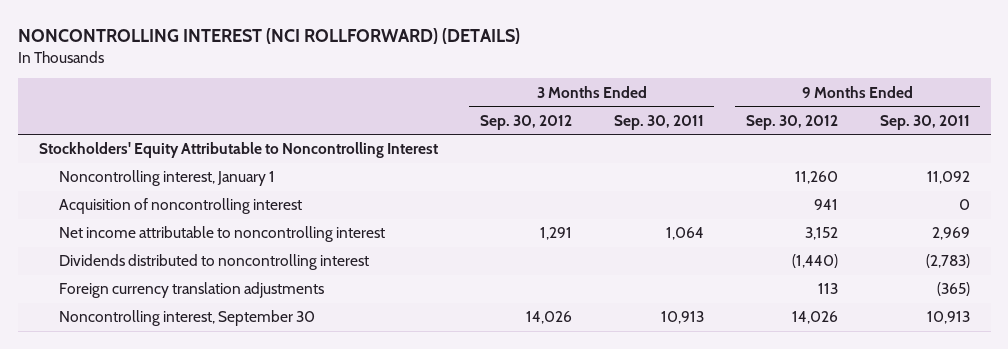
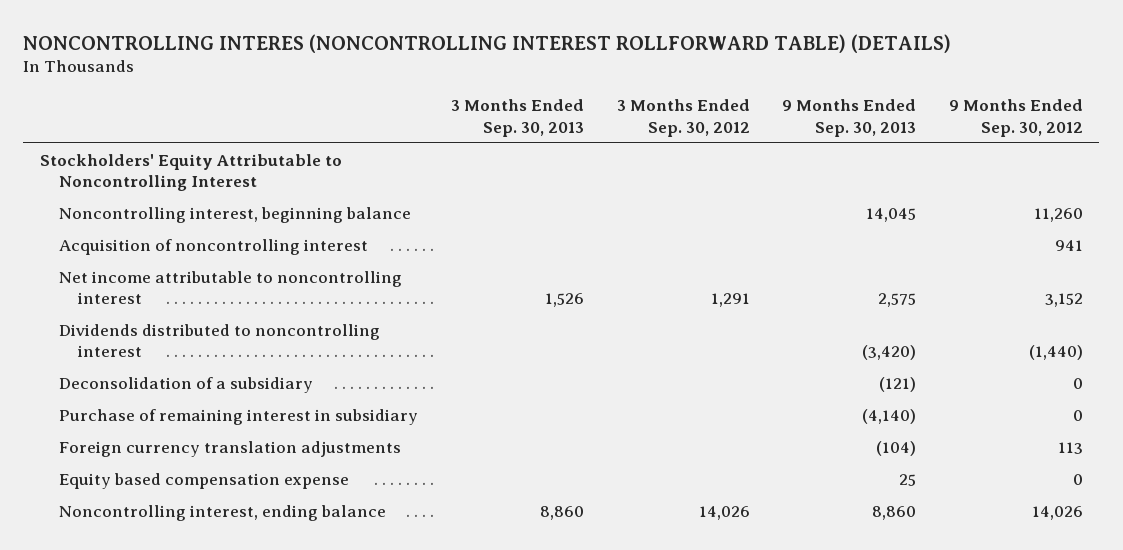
- NONCONTROLLING INTEREST (NCI ROLLFORWARD) (DETAILS)
+ NONCONTROLLING INTERES (NONCONTROLLING INTEREST ROLLFORWARD TABLE) (DETAILS)
- | 3 Months Ended Sep. 30, 2012 | 3 Months Ended Sep. 30, 2011 | 9 Months Ended Sep. 30, 2012 | 9 Months Ended Sep. 30, 2011
+ | 3 Months Ended Sep. 30, 2013 | 3 Months Ended Sep. 30, 2012 | 9 Months Ended Sep. 30, 2013 | 9 Months Ended Sep. 30, 2012
- Noncontrolling interest, January 1 | | | 11,260 | 11,092
+ Noncontrolling interest, beginning balance | | | 14,045 | 11,260
+ Deconsolidation of a subsidiary | | | (121) | 0
+ Purchase of remaining interest in subsidiary | | | (4,140) | 0
- Noncontrolling interest, September 30 | 14,026 | 10,913 | 14,026 | 10,913
+ Equity based compensation expense | | | 25 | 0
+ Noncontrolling interest, ending balance | 8,860 | 14,026 | 8,860 | 14,026

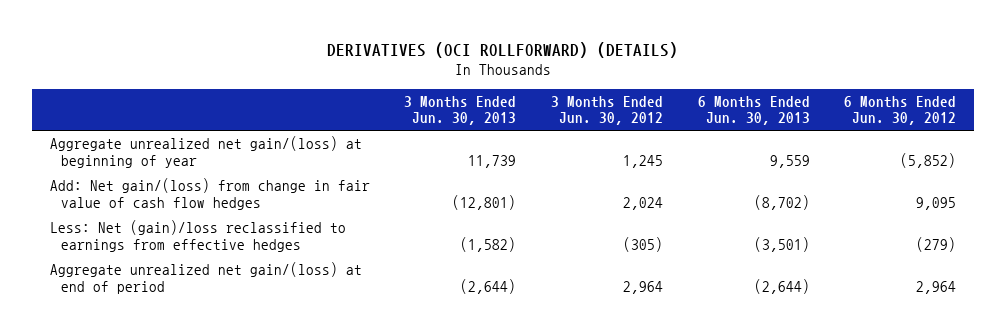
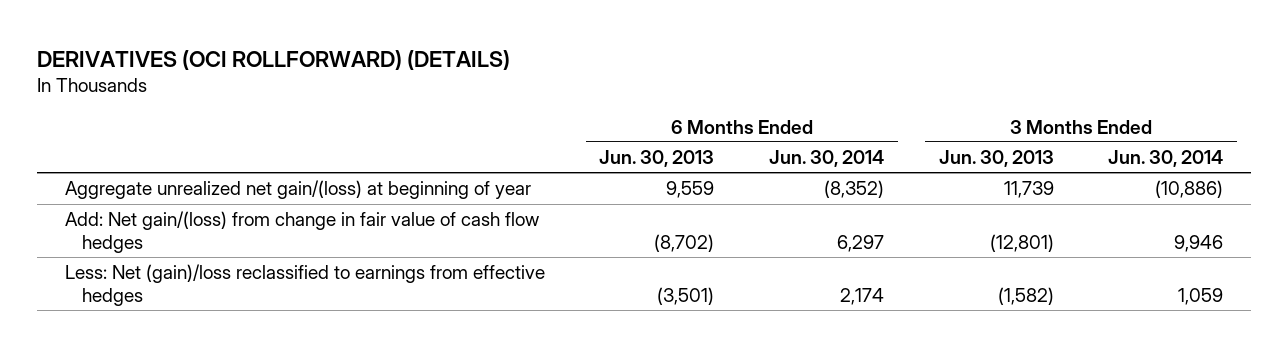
- | 3 Months Ended Jun. 30, 2013 | 3 Months Ended Jun. 30, 2012 | 6 Months Ended Jun. 30, 2013 | 6 Months Ended Jun. 30, 2012
+ | 6 Months Ended Jun. 30, 2013 | 6 Months Ended Jun. 30, 2014 | 3 Months Ended Jun. 30, 2013 | 3 Months Ended Jun. 30, 2014
- Aggregate unrealized net gain/(loss) at end of period | (2,644) | 2,964 | (2,644) | 2,964

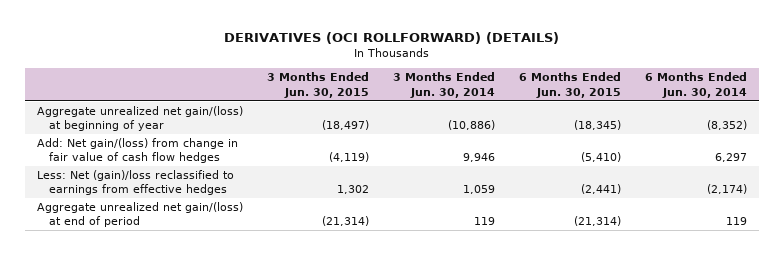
- | 6 Months Ended Jun. 30, 2013 | 6 Months Ended Jun. 30, 2014 | 3 Months Ended Jun. 30, 2013 | 3 Months Ended Jun. 30, 2014
+ | 3 Months Ended Jun. 30, 2015 | 3 Months Ended Jun. 30, 2014 | 6 Months Ended Jun. 30, 2015 | 6 Months Ended Jun. 30, 2014
- Less: Net (gain)/loss reclassified to earnings from effective hedges | (3,501) | 2,174 | (1,582) | 1,059
+ Less: Net (gain)/loss reclassified to earnings from effective hedges | 1,302 | 1,059 | (2,441) | (2,174)
+ Aggregate unrealized net gain/(loss) at end of period | (21,314) | 119 | (21,314) | 119

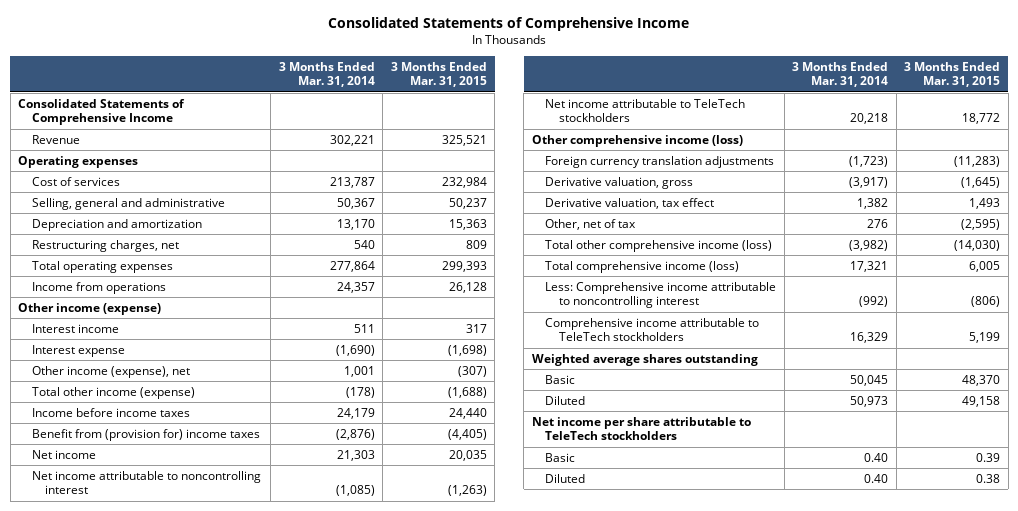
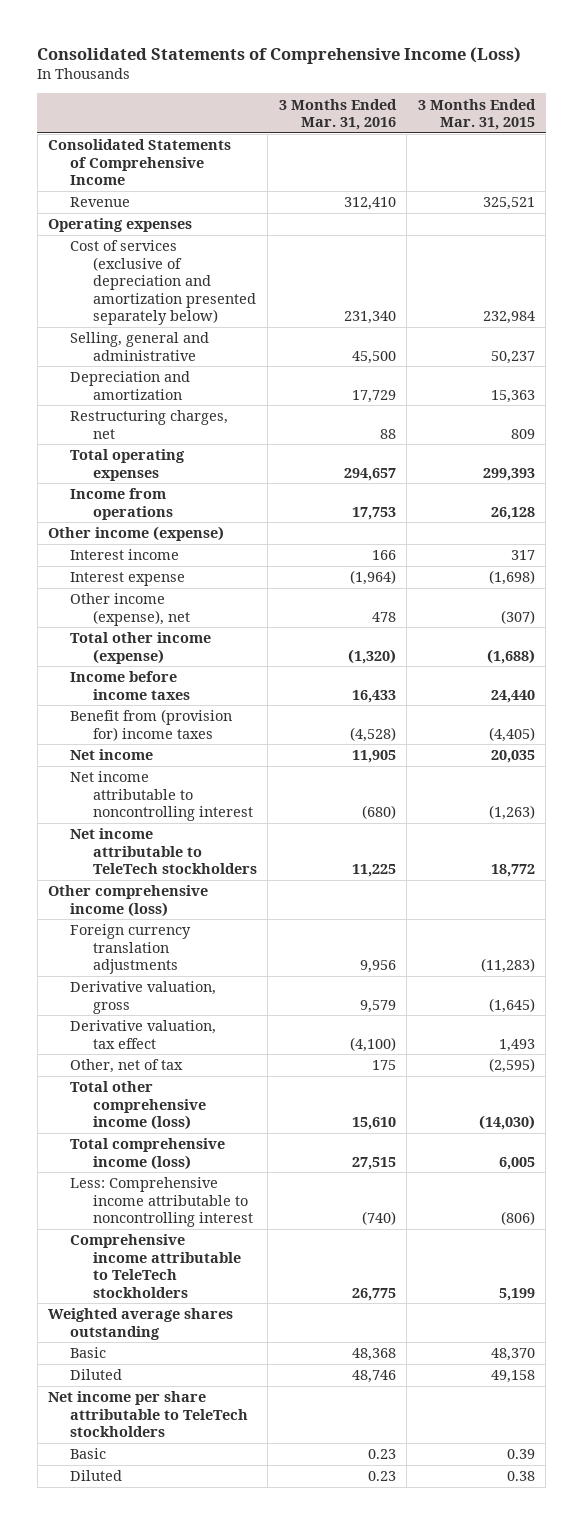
- Consolidated Statements of Comprehensive Income
+ Consolidated Statements of Comprehensive Income (Loss)
- | 3 Months Ended Mar. 31, 2014 | 3 Months Ended Mar. 31, 2015
+ | 3 Months Ended Mar. 31, 2016 | 3 Months Ended Mar. 31, 2015
- Cost of services | 213,787 | 232,984
+ Cost of services (exclusive of depreciation and amortization presented separately below) | 231,340 | 232,984

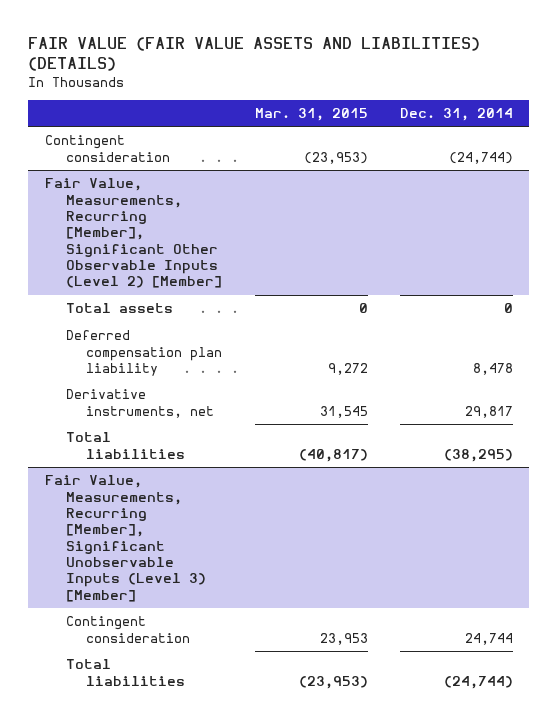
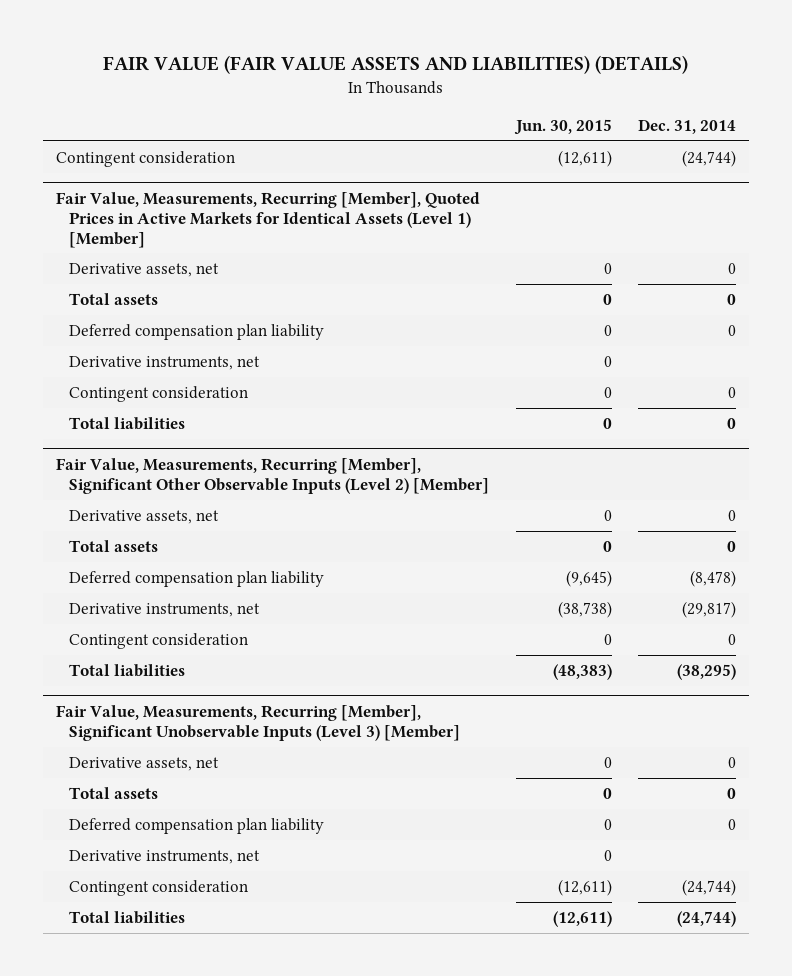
- | Mar. 31, 2015 | Dec. 31, 2014
+ | Jun. 30, 2015 | Dec. 31, 2014
+ Fair Value, Measurements, Recurring [Member], Quoted Prices in Active Markets for Identical Assets (Level 1) [Member]
+ Derivative assets, net | 0 | 0
+ Total assets | 0 | 0
+ Deferred compensation plan liability | 0 | 0
+ Derivative instruments, net | 0 |
+ Contingent consideration | 0 | 0
+ Total liabilities | 0 | 0
@ Fair Value, Measurements, Recurring [Member], Significant Other Observable Inputs (Level 2) [Member]
+ Derivative assets, net | 0 | 0
- Deferred compensation plan liability | 9,272 | 8,478
- Derivative instruments, net | 31,545 | 29,817
+ Deferred compensation plan liability | (9,645) | (8,478)
+ Derivative instruments, net | (38,738) | (29,817)
+ Contingent consideration | 0 | 0
@ Fair Value, Measurements, Recurring [Member], Significant Unobservable Inputs (Level 3) [Member]
- Contingent consideration | 23,953 | 24,744
+ Derivative assets, net | 0 | 0
+ Total assets | 0 | 0
+ Deferred compensation plan liability | 0 | 0
+ Derivative instruments, net | 0 |
+ Contingent consideration | (12,611) | (24,744)

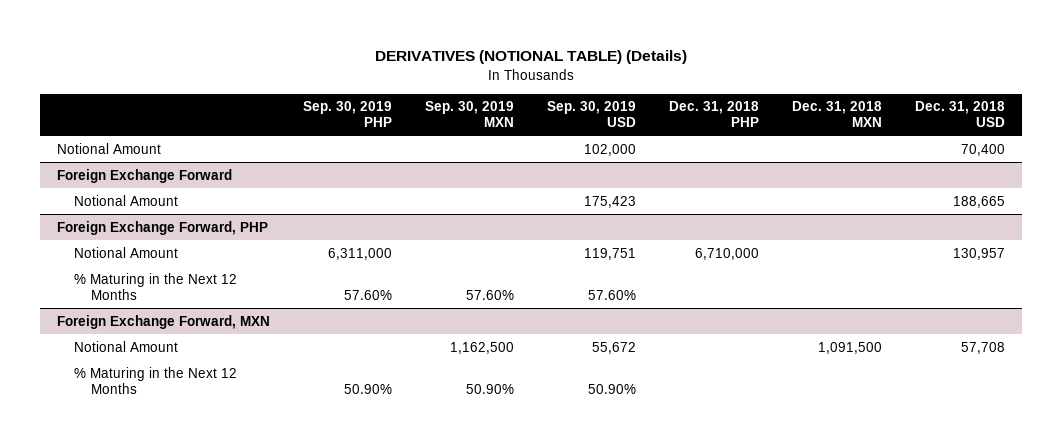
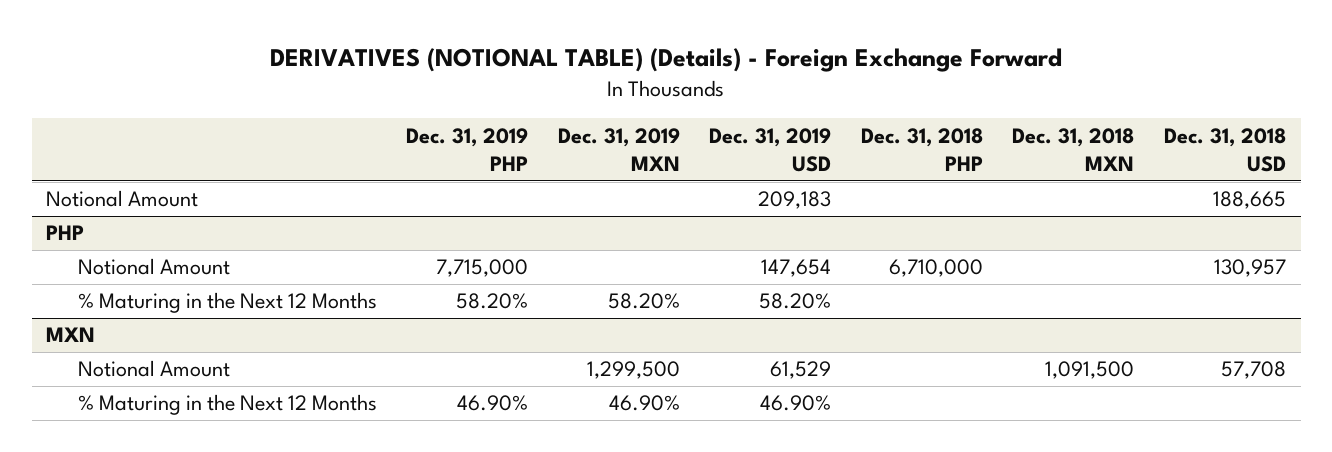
- DERIVATIVES (NOTIONAL TABLE) (Details)
+ DERIVATIVES (NOTIONAL TABLE) (Details) - Foreign Exchange Forward
- | Sep. 30, 2019 PHP | Sep. 30, 2019 MXN | Sep. 30, 2019 USD | Dec. 31, 2018 PHP | Dec. 31, 2018 MXN | Dec. 31, 2018 USD
+ | Dec. 31, 2019 PHP | Dec. 31, 2019 MXN | Dec. 31, 2019 USD | Dec. 31, 2018 PHP | Dec. 31, 2018 MXN | Dec. 31, 2018 USD
- Notional Amount | | | 102,000 | | | 70,400
- Foreign Exchange Forward
- Foreign Exchange Forward, PHP
+ PHP
- Foreign Exchange Forward, MXN
+ MXN

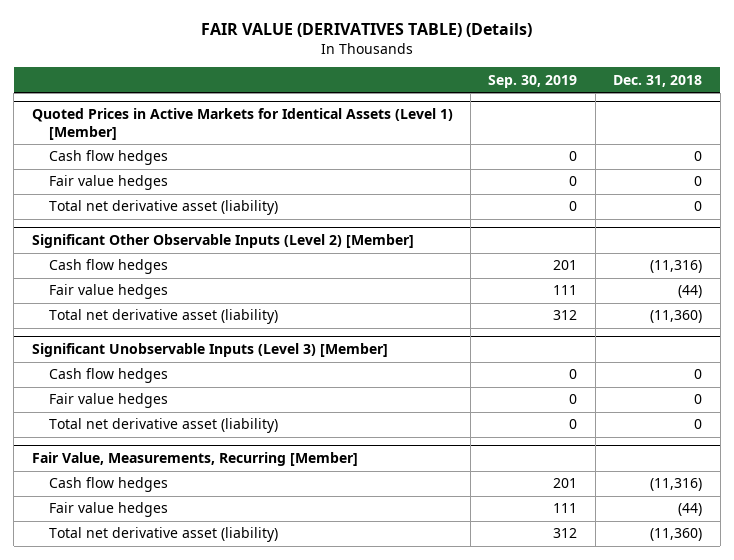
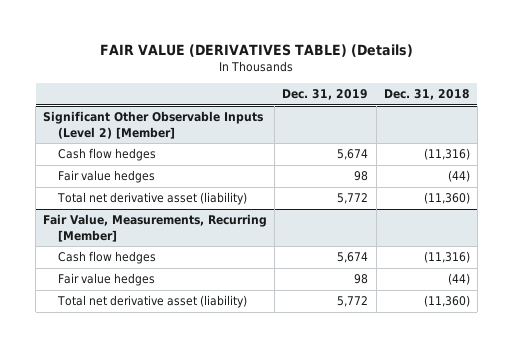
- | Sep. 30, 2019 | Dec. 31, 2018
+ | Dec. 31, 2019 | Dec. 31, 2018
- Quoted Prices in Active Markets for Identical Assets (Level 1) [Member]
- Cash flow hedges | 0 | 0
- Fair value hedges | 0 | 0
- Total net derivative asset (liability) | 0 | 0
- Significant Unobservable Inputs (Level 3) [Member]
- Cash flow hedges | 0 | 0
- Fair value hedges | 0 | 0
- Total net derivative asset (liability) | 0 | 0

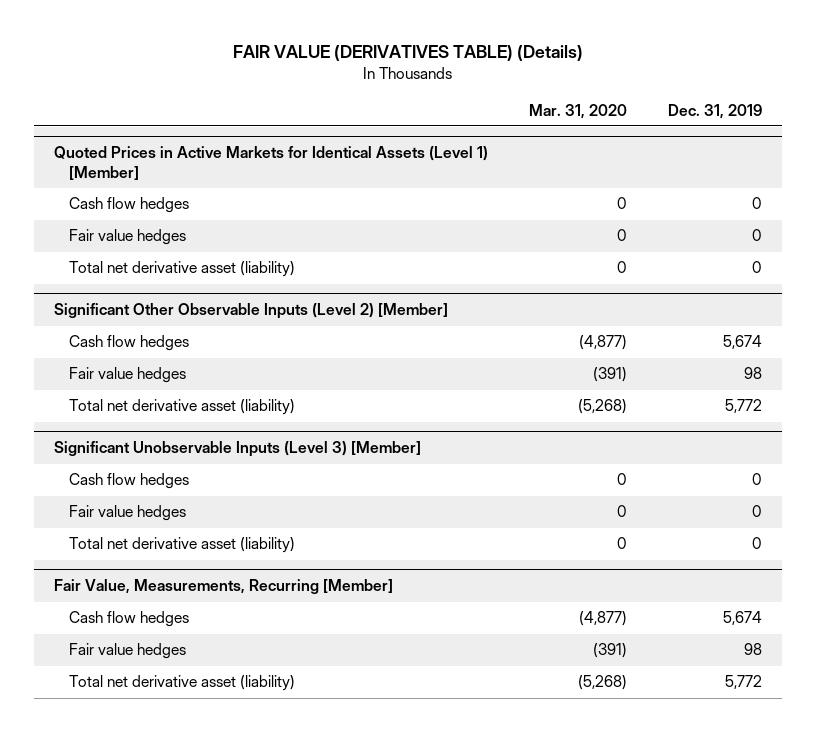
- | Dec. 31, 2019 | Dec. 31, 2018
+ | Mar. 31, 2020 | Dec. 31, 2019
+ Quoted Prices in Active Markets for Identical Assets (Level 1) [Member]
+ Cash flow hedges | 0 | 0
+ Fair value hedges | 0 | 0
+ Total net derivative asset (liability) | 0 | 0
+ Significant Unobservable Inputs (Level 3) [Member]
+ Cash flow hedges | 0 | 0
+ Fair value hedges | 0 | 0
+ Total net derivative asset (liability) | 0 | 0

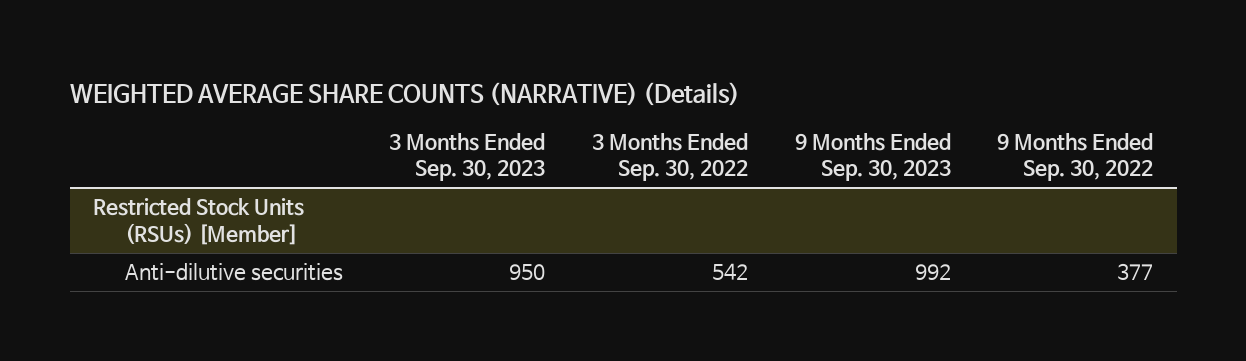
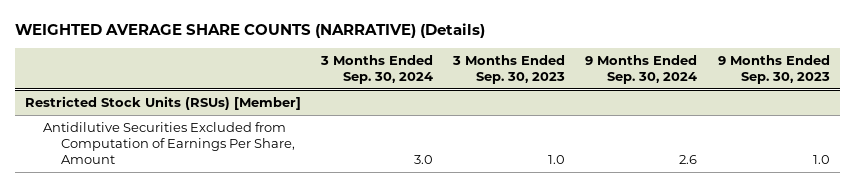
- | 3 Months Ended Sep. 30, 2023 | 3 Months Ended Sep. 30, 2022 | 9 Months Ended Sep. 30, 2023 | 9 Months Ended Sep. 30, 2022
+ | 3 Months Ended Sep. 30, 2024 | 3 Months Ended Sep. 30, 2023 | 9 Months Ended Sep. 30, 2024 | 9 Months Ended Sep. 30, 2023
@ Restricted Stock Units (RSUs) [Member]
- Anti-dilutive securities | 950 | 542 | 992 | 377
+ Antidilutive Securities Excluded from Computation of Earnings Per Share, Amount | 3.0 | 1.0 | 2.6 | 1.0

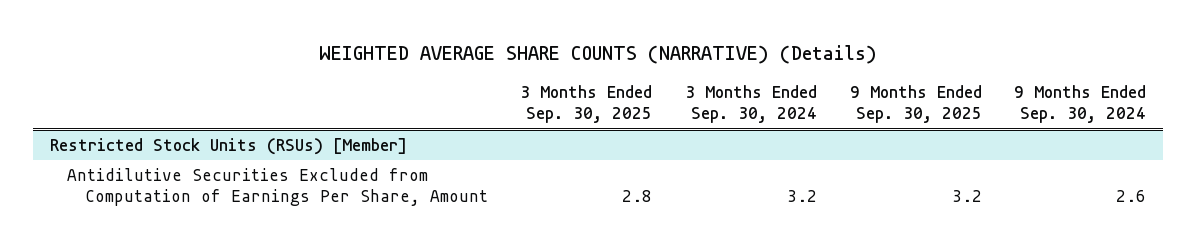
- | 3 Months Ended Sep. 30, 2024 | 3 Months Ended Sep. 30, 2023 | 9 Months Ended Sep. 30, 2024 | 9 Months Ended Sep. 30, 2023
+ | 3 Months Ended Sep. 30, 2025 | 3 Months Ended Sep. 30, 2024 | 9 Months Ended Sep. 30, 2025 | 9 Months Ended Sep. 30, 2024
@ Restricted Stock Units (RSUs) [Member]
- Antidilutive Securities Excluded from Computation of Earnings Per Share, Amount | 3.0 | 1.0 | 2.6 | 1.0
+ Antidilutive Securities Excluded from Computation of Earnings Per Share, Amount | 2.8 | 3.2 | 3.2 | 2.6

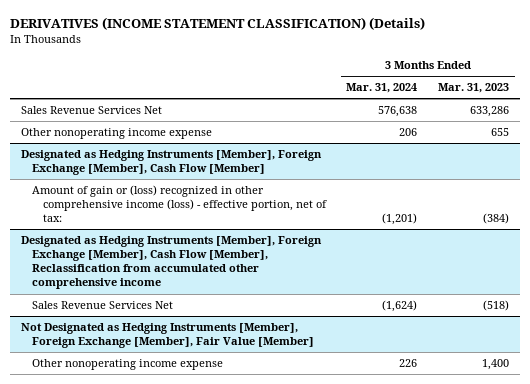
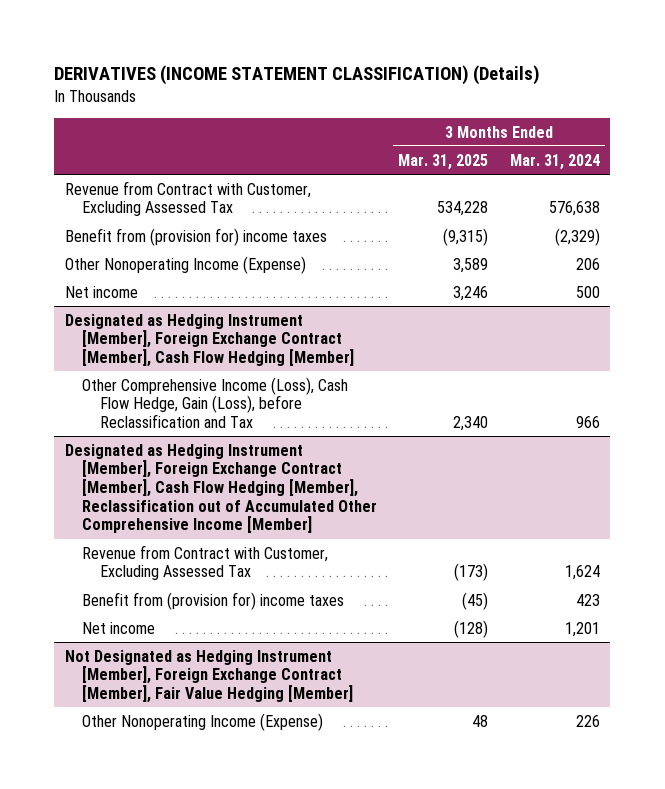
- | 3 Months Ended Mar. 31, 2024 | 3 Months Ended Mar. 31, 2023
+ | 3 Months Ended Mar. 31, 2025 | 3 Months Ended Mar. 31, 2024
- Sales Revenue Services Net | 576,638 | 633,286
- Other nonoperating income expense | 206 | 655
- Designated as Hedging Instruments [Member], Foreign Exchange [Member], Cash Flow [Member]
- Amount of gain or (loss) recognized in other comprehensive income (loss) - effective portion, net of tax: | (1,201) | (384)
- Designated as Hedging Instruments [Member], Foreign Exchange [Member], Cash Flow [Member], Reclassification from accumulated other comprehensive income
- Sales Revenue Services Net | (1,624) | (518)
- Not Designated as Hedging Instruments [Member], Foreign Exchange [Member], Fair Value [Member]
- Other nonoperating income expense | 226 | 1,400
+ Revenue from Contract with Customer, Excluding Assessed Tax | 534,228 | 576,638
+ Benefit from (provision for) income taxes | (9,315) | (2,329)
+ Other Nonoperating Income (Expense) | 3,589 | 206
+ Net income | 3,246 | 500
+ Designated as Hedging Instrument [Member], Foreign Exchange Contract [Member], Cash Flow Hedging [Member]
+ Other Comprehensive Income (Loss), Cash Flow Hedge, Gain (Loss), before Reclassification and Tax | 2,340 | 966
+ Designated as Hedging Instrument [Member], Foreign Exchange Contract [Member], Cash Flow Hedging [Member], Reclassification out of Accumulated Other Comprehensive Income [Member]
+ Revenue from Contract with Customer, Excluding Assessed Tax | (173) | 1,624
+ Benefit from (provision for) income taxes | (45) | 423
+ Net income | (128) | 1,201
+ Not Designated as Hedging Instrument [Member], Foreign Exchange Contract [Member], Fair Value Hedging [Member]
+ Other Nonoperating Income (Expense) | 48 | 226

